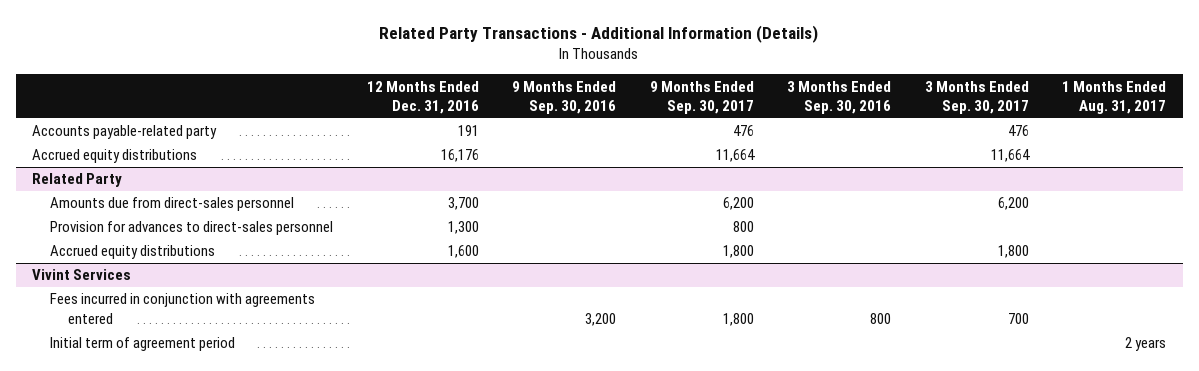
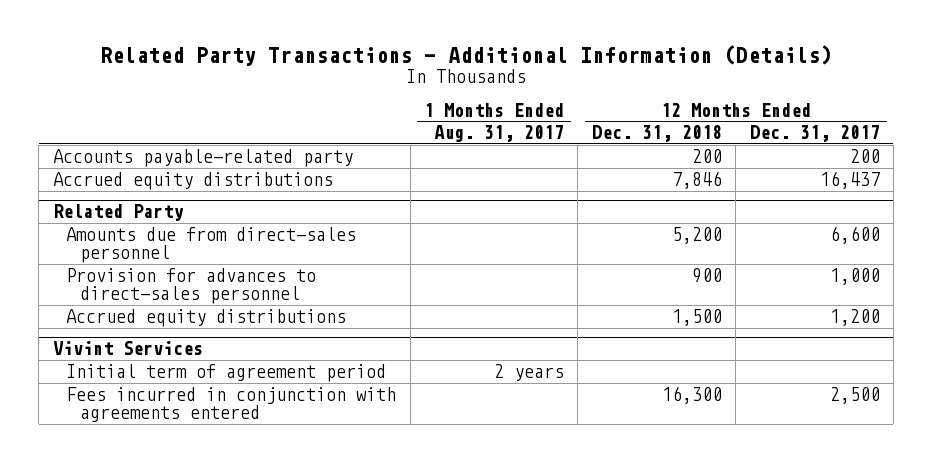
- | 12 Months Ended Dec. 31, 2016 | 9 Months Ended Sep. 30, 2016 | 9 Months Ended Sep. 30, 2017 | 3 Months Ended Sep. 30, 2016 | 3 Months Ended Sep. 30, 2017 | 1 Months Ended Aug. 31, 2017
+ | 1 Months Ended Aug. 31, 2017 | 12 Months Ended Dec. 31, 2018 | 12 Months Ended Dec. 31, 2017
@ Vivint Services
moved down: Fees incurred in conjunction with agreements entered | | 16,300 | 2,500

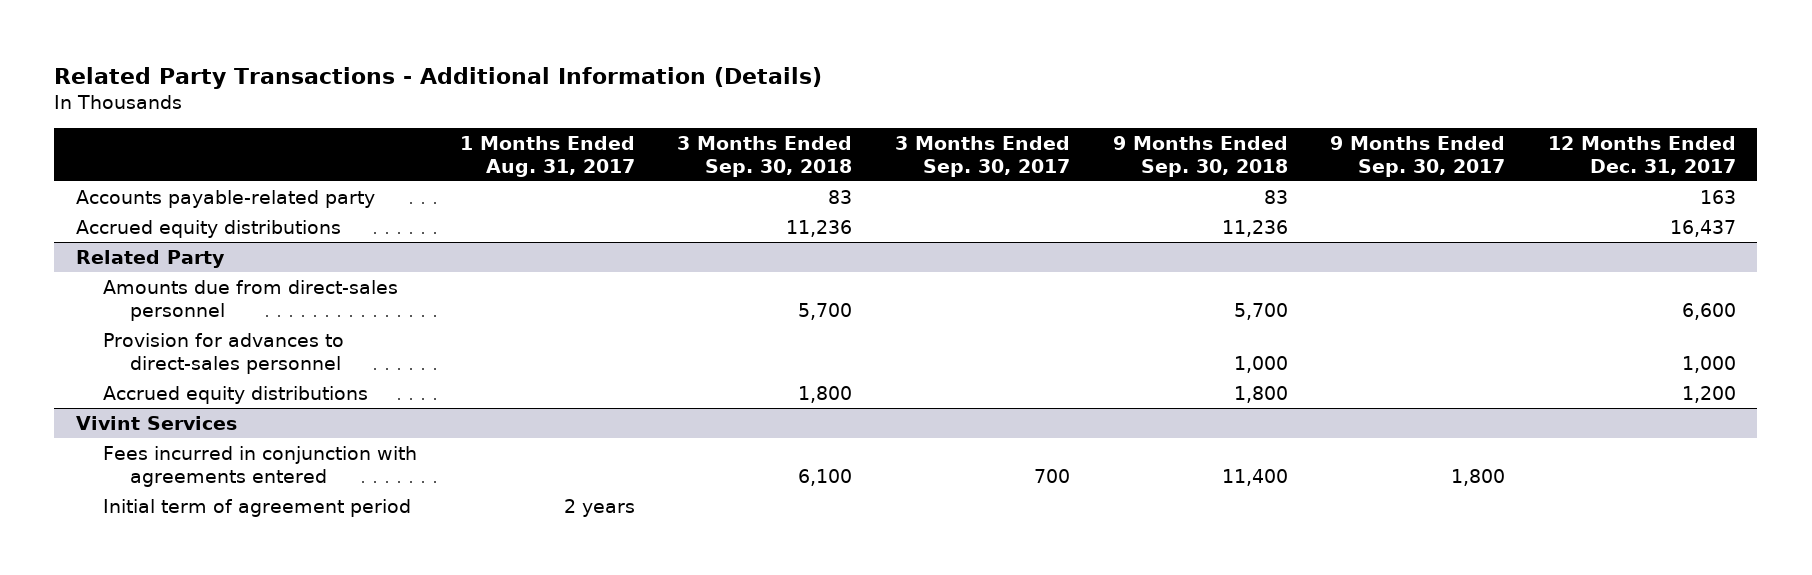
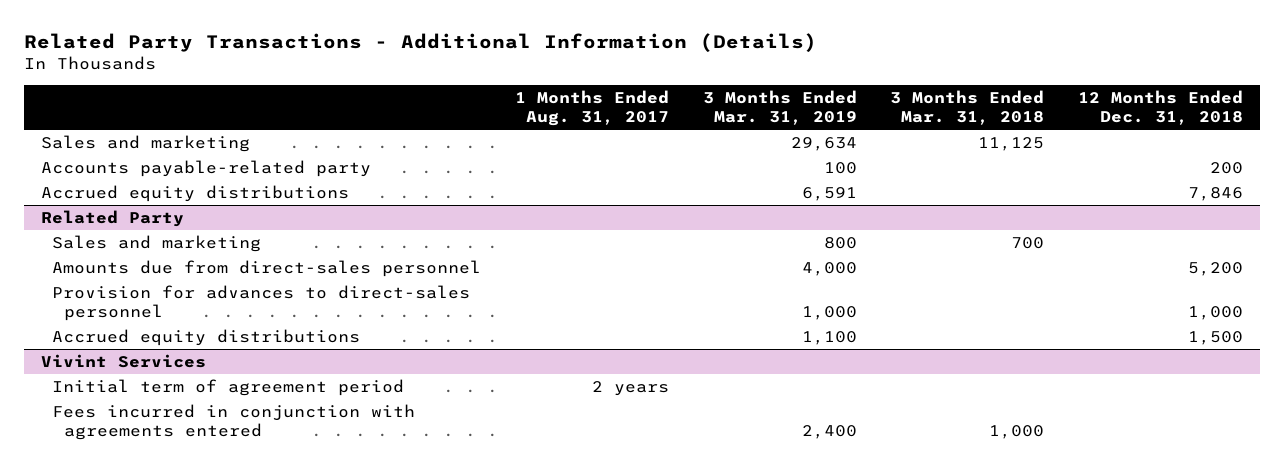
- | 1 Months Ended Aug. 31, 2017 | 3 Months Ended Sep. 30, 2018 | 3 Months Ended Sep. 30, 2017 | 9 Months Ended Sep. 30, 2018 | 9 Months Ended Sep. 30, 2017 | 12 Months Ended Dec. 31, 2017
+ | 1 Months Ended Aug. 31, 2017 | 3 Months Ended Mar. 31, 2019 | 3 Months Ended Mar. 31, 2018 | 12 Months Ended Dec. 31, 2018
+ Sales and marketing | | 29,634 | 11,125 |
@ Related Party
+ Sales and marketing | | 800 | 700 |
@ Vivint Services
moved down: Fees incurred in conjunction with agreements entered | | 2,400 | 1,000 |

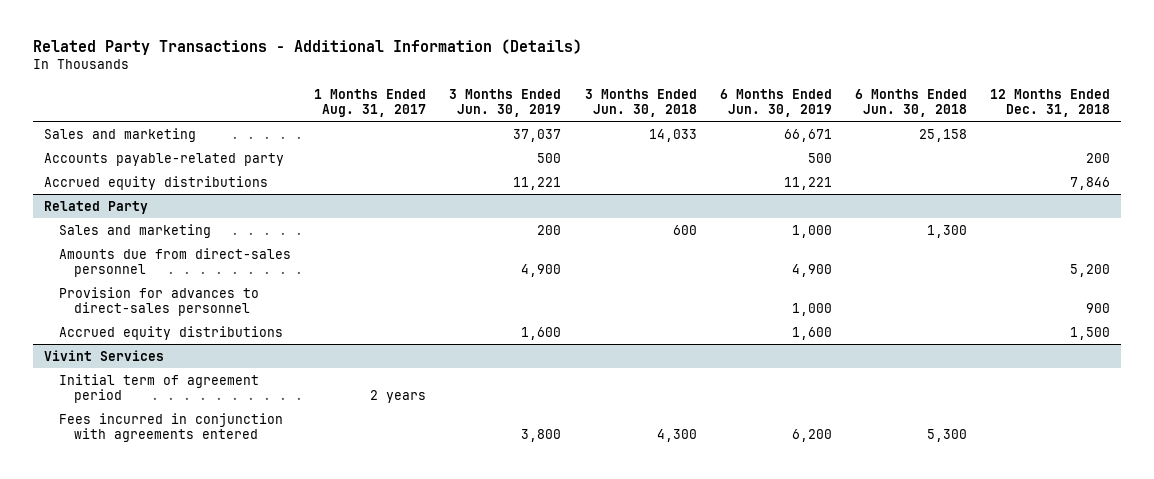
- | 1 Months Ended Aug. 31, 2017 | 3 Months Ended Mar. 31, 2019 | 3 Months Ended Mar. 31, 2018 | 12 Months Ended Dec. 31, 2018
+ | 1 Months Ended Aug. 31, 2017 | 3 Months Ended Jun. 30, 2019 | 3 Months Ended Jun. 30, 2018 | 6 Months Ended Jun. 30, 2019 | 6 Months Ended Jun. 30, 2018 | 12 Months Ended Dec. 31, 2018
@ Related Party
- Provision for advances to direct-sales personnel | | 1,000 | | 1,000
+ Provision for advances to direct-sales personnel | | | | 1,000 | | 900

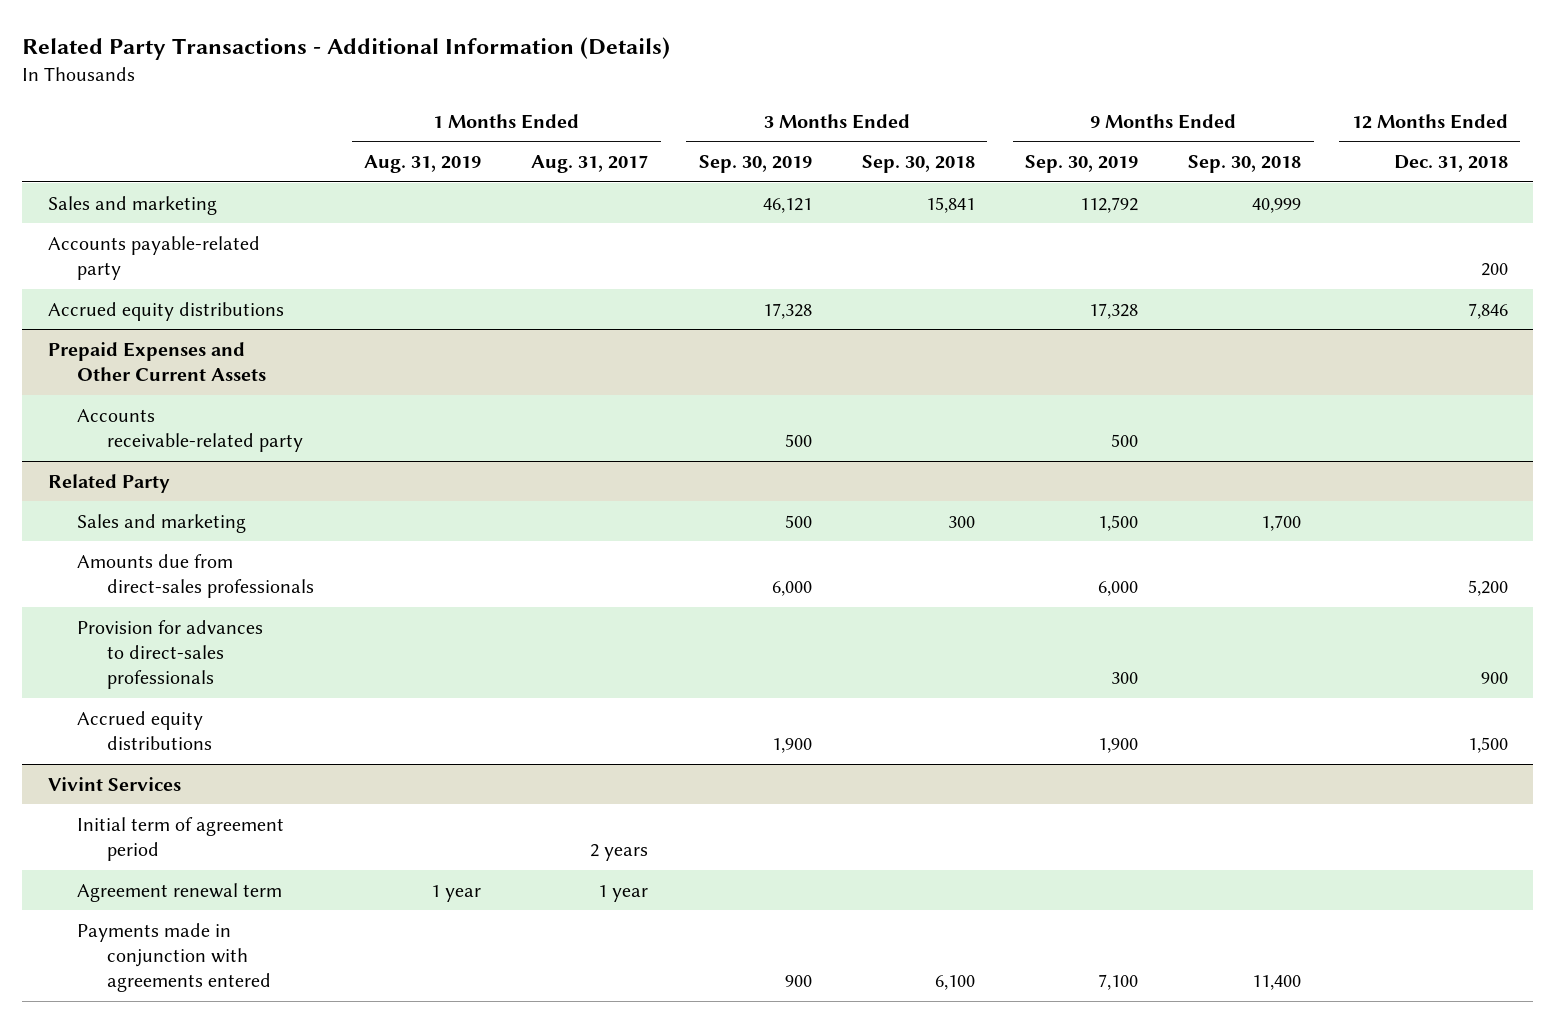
- | 1 Months Ended Aug. 31, 2017 | 3 Months Ended Jun. 30, 2019 | 3 Months Ended Jun. 30, 2018 | 6 Months Ended Jun. 30, 2019 | 6 Months Ended Jun. 30, 2018 | 12 Months Ended Dec. 31, 2018
+ | 1 Months Ended Aug. 31, 2019 | 1 Months Ended Aug. 31, 2017 | 3 Months Ended Sep. 30, 2019 | 3 Months Ended Sep. 30, 2018 | 9 Months Ended Sep. 30, 2019 | 9 Months Ended Sep. 30, 2018 | 12 Months Ended Dec. 31, 2018
+ Prepaid Expenses and Other Current Assets
+ Accounts receivable-related party | | | 500 | | 500 | |
@ Related Party
- Amounts due from direct-sales personnel | | 4,900 | | 4,900 | | 5,200
- Provision for advances to direct-sales personnel | | | | 1,000 | | 900
+ Amounts due from direct-sales professionals | | | 6,000 | | 6,000 | | 5,200
+ Provision for advances to direct-sales professionals | | | | | 300 | | 900
@ Vivint Services
- Fees incurred in conjunction with agreements entered | | 3,800 | 4,300 | 6,200 | 5,300 |
+ Agreement renewal term | 1 year | 1 year | | | | |
+ Payments made in conjunction with agreements entered | | | 900 | 6,100 | 7,100 | 11,400 |

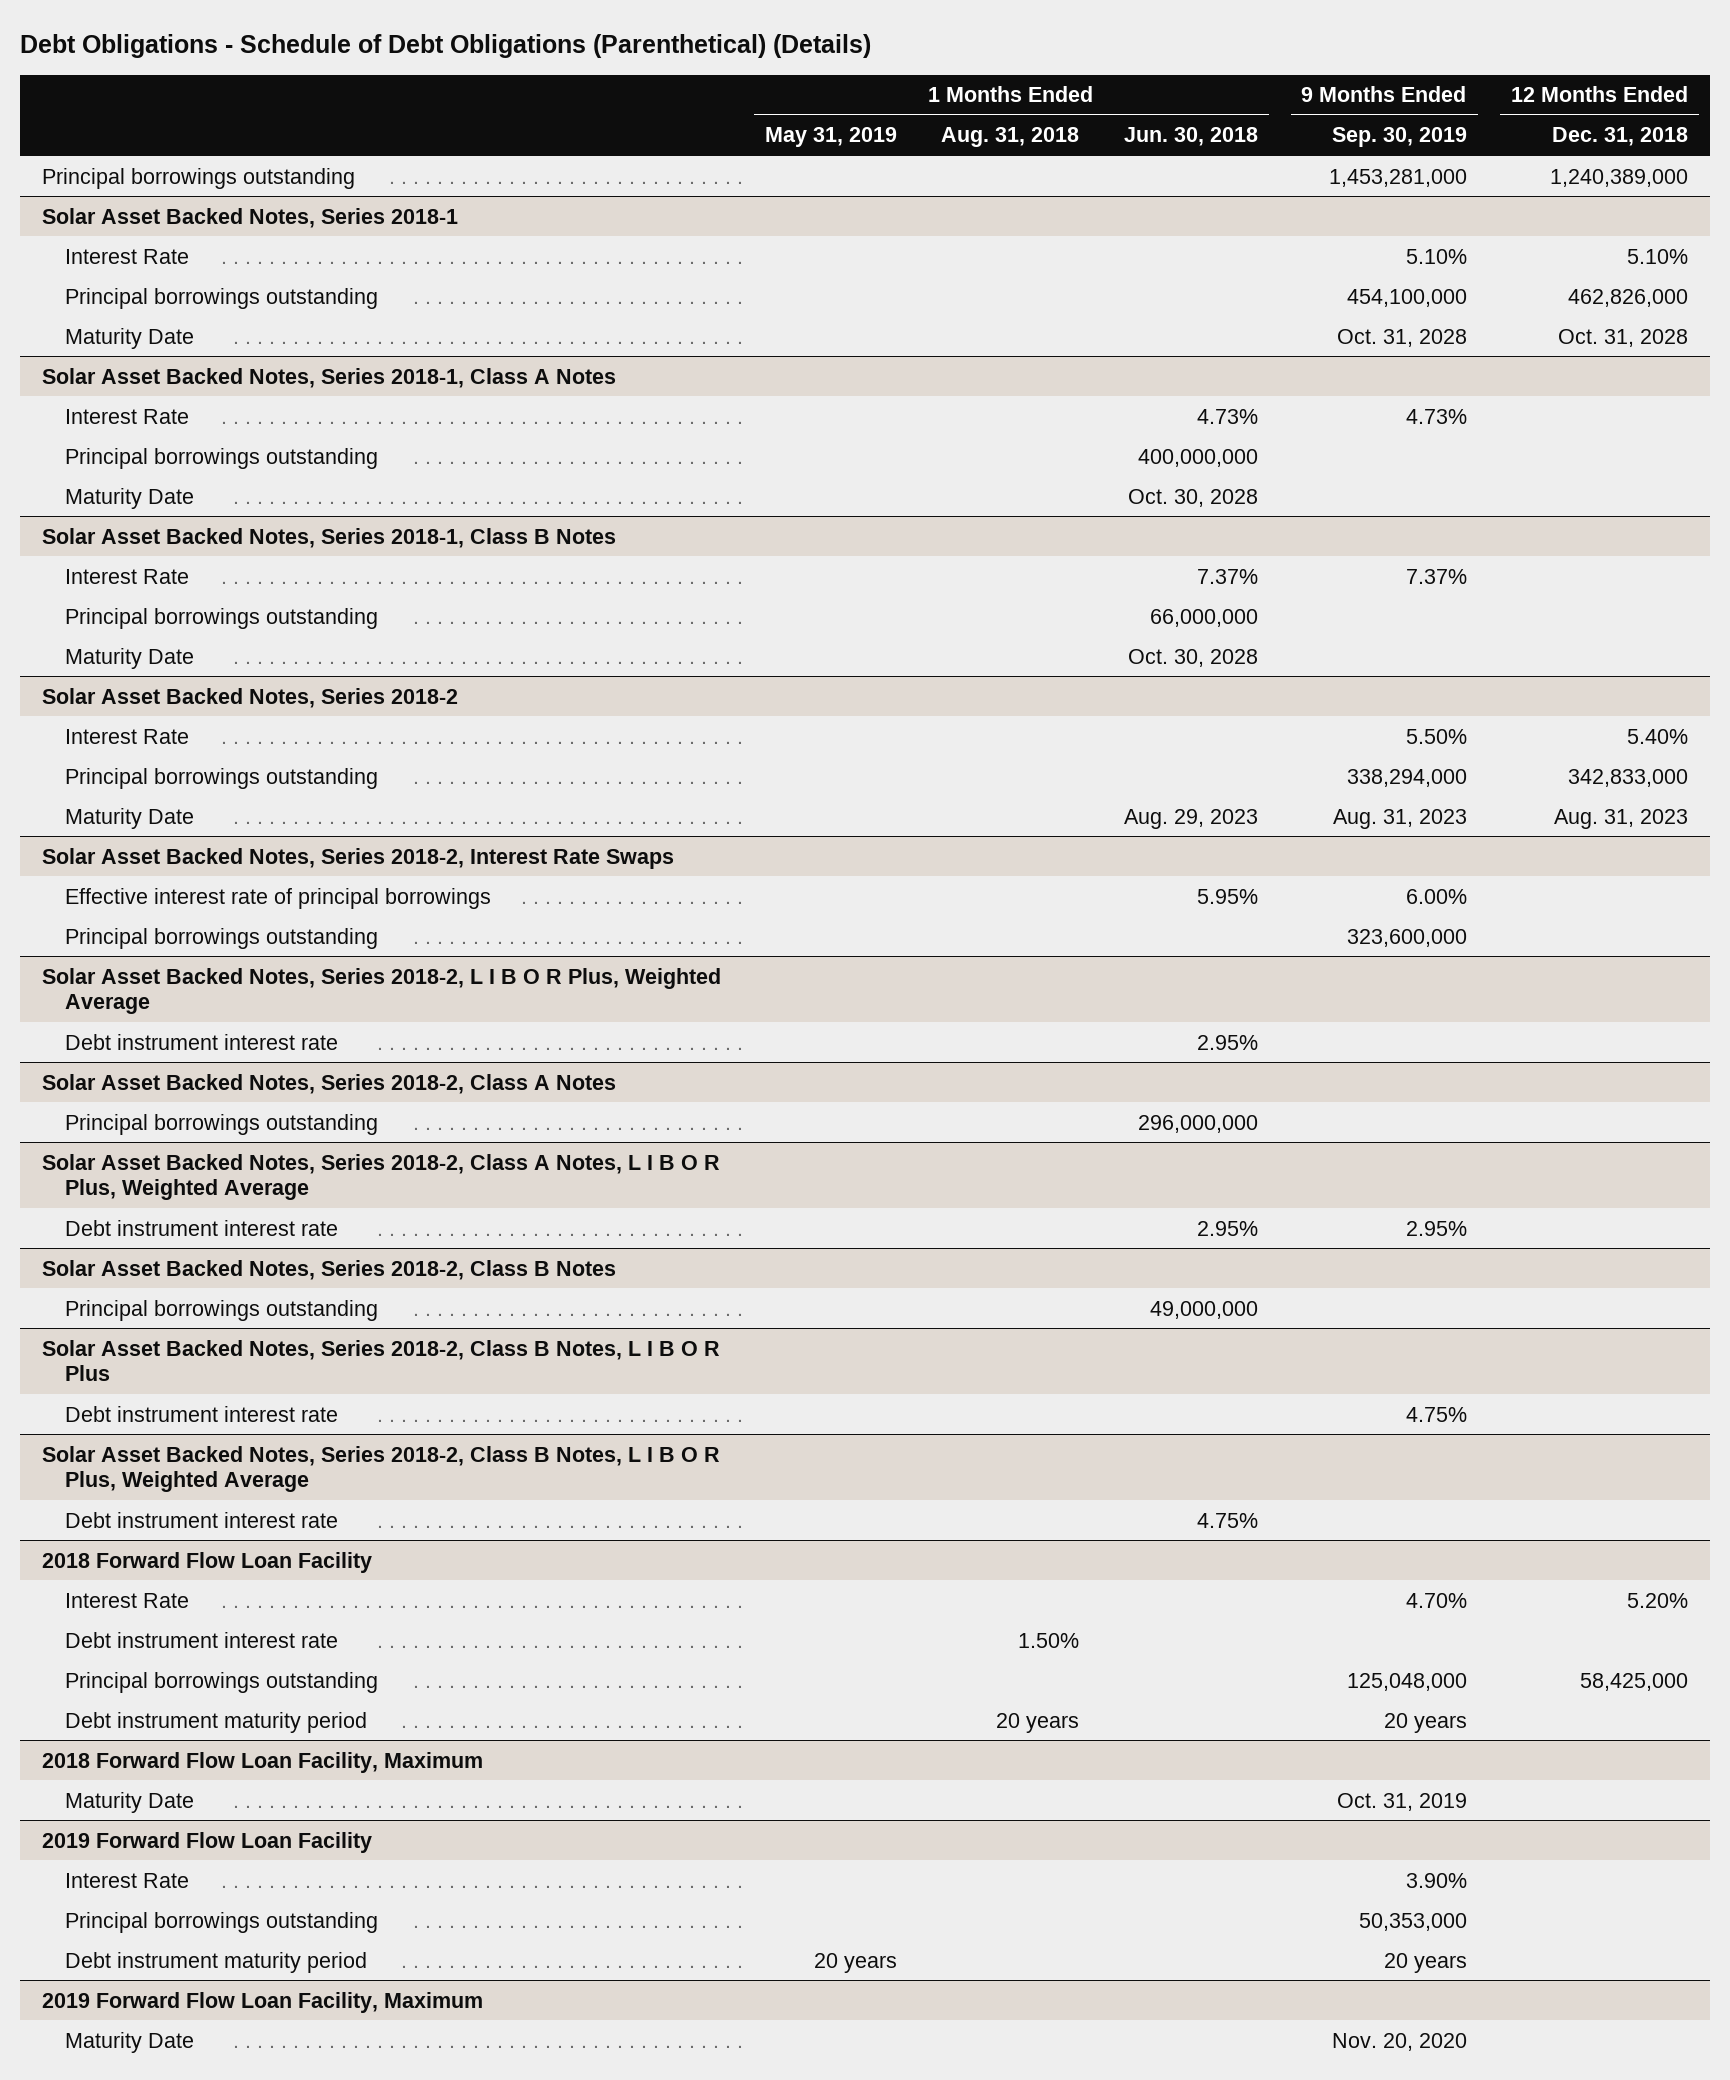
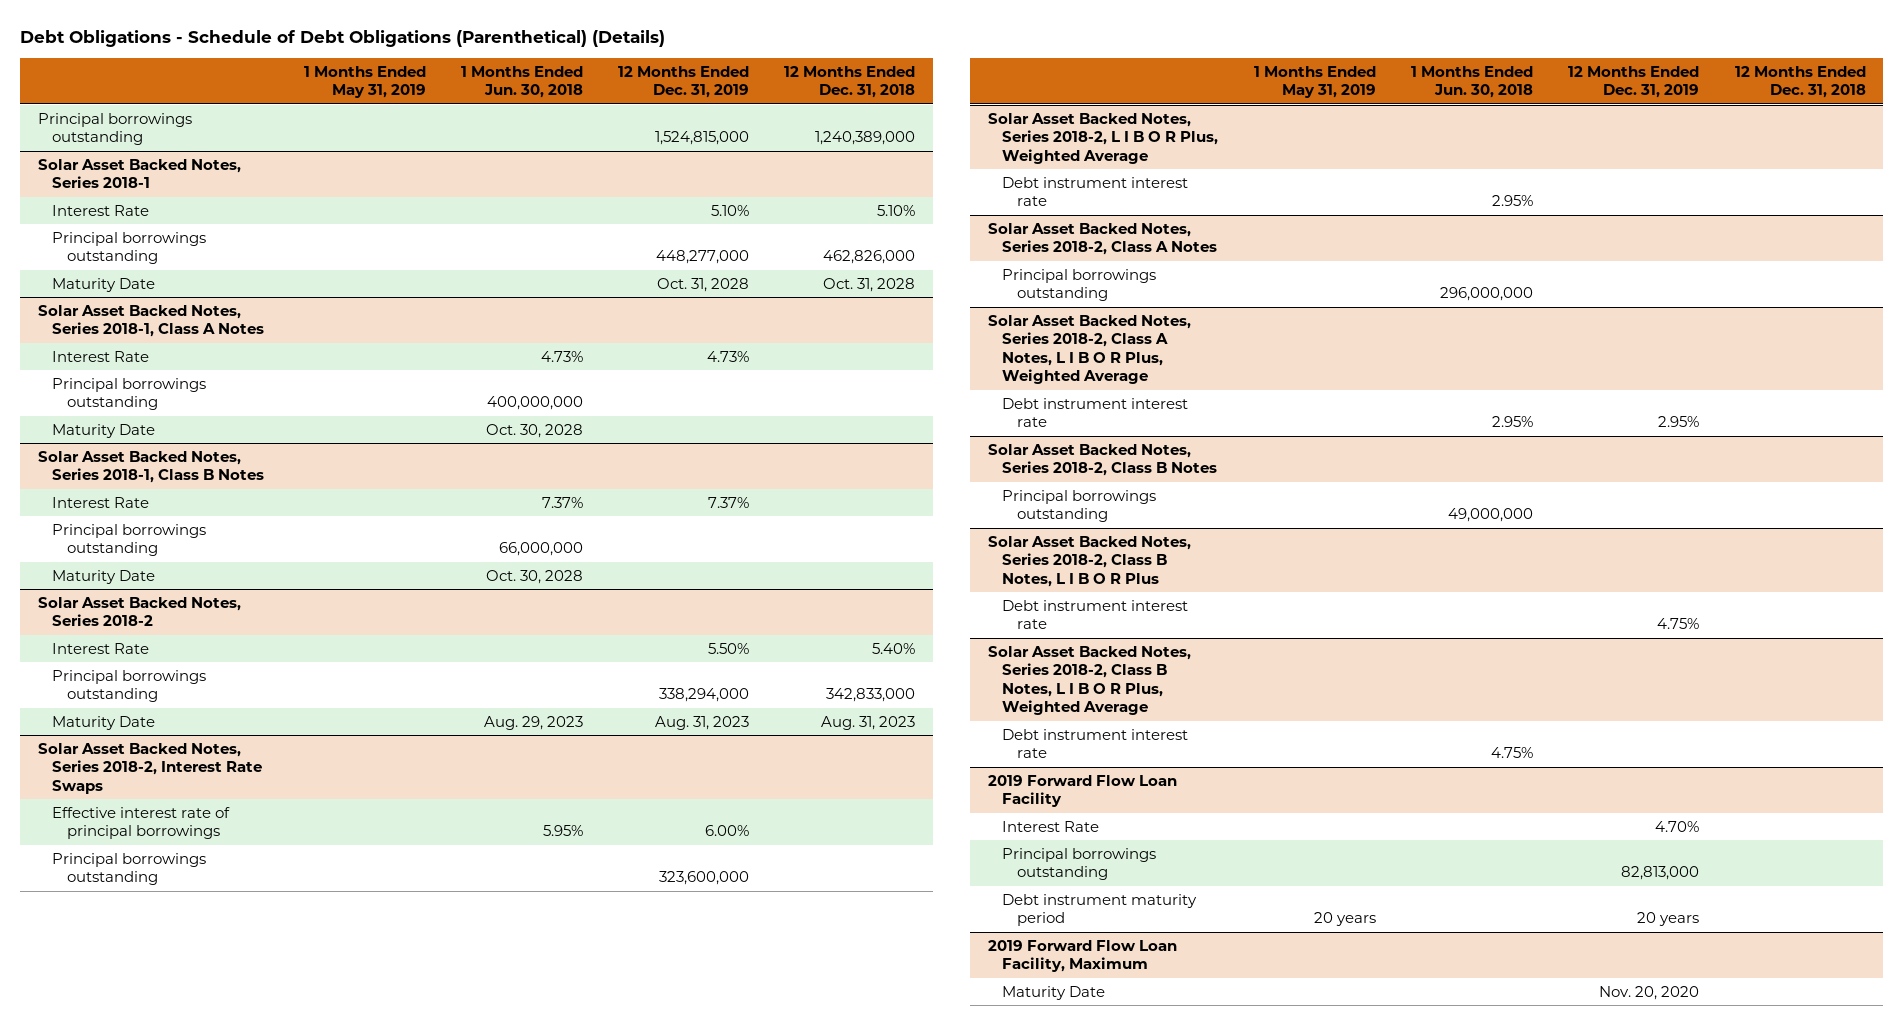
- | 1 Months Ended May 31, 2019 | 1 Months Ended Aug. 31, 2018 | 1 Months Ended Jun. 30, 2018 | 9 Months Ended Sep. 30, 2019 | 12 Months Ended Dec. 31, 2018
+ | 1 Months Ended May 31, 2019 | 1 Months Ended Jun. 30, 2018 | 12 Months Ended Dec. 31, 2019 | 12 Months Ended Dec. 31, 2018
- 2018 Forward Flow Loan Facility
- Interest Rate | | | | 4.70% | 5.20%
- Debt instrument interest rate | | 1.50% | | |
- Principal borrowings outstanding | | | | 125,048,000 | 58,425,000
- Debt instrument maturity period | | 20 years | | 20 years |
- 2018 Forward Flow Loan Facility, Maximum
- Maturity Date | | | | Oct. 31, 2019 |

